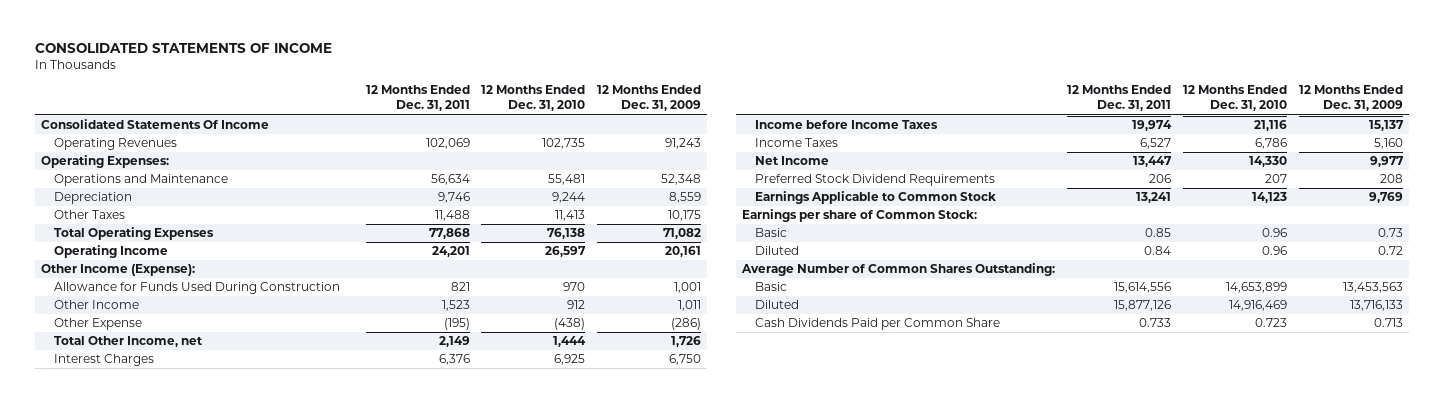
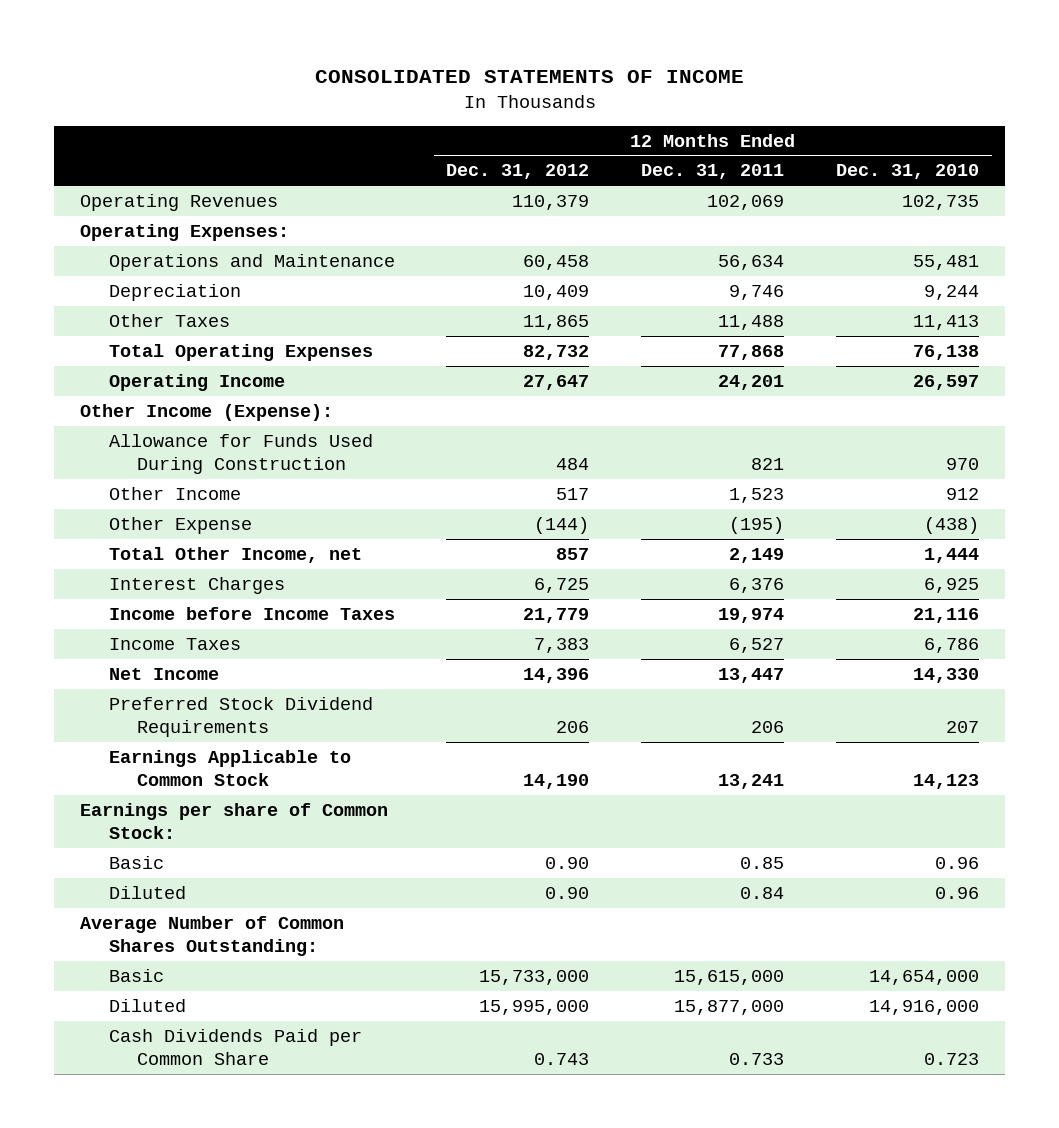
- | 12 Months Ended Dec. 31, 2011 | 12 Months Ended Dec. 31, 2010 | 12 Months Ended Dec. 31, 2009
+ | 12 Months Ended Dec. 31, 2012 | 12 Months Ended Dec. 31, 2011 | 12 Months Ended Dec. 31, 2010
- Consolidated Statements Of Income
- Basic | 15,614,556 | 14,653,899 | 13,453,563
- Diluted | 15,877,126 | 14,916,469 | 13,716,133
+ Basic | 15,733,000 | 15,615,000 | 14,654,000
+ Diluted | 15,995,000 | 15,877,000 | 14,916,000

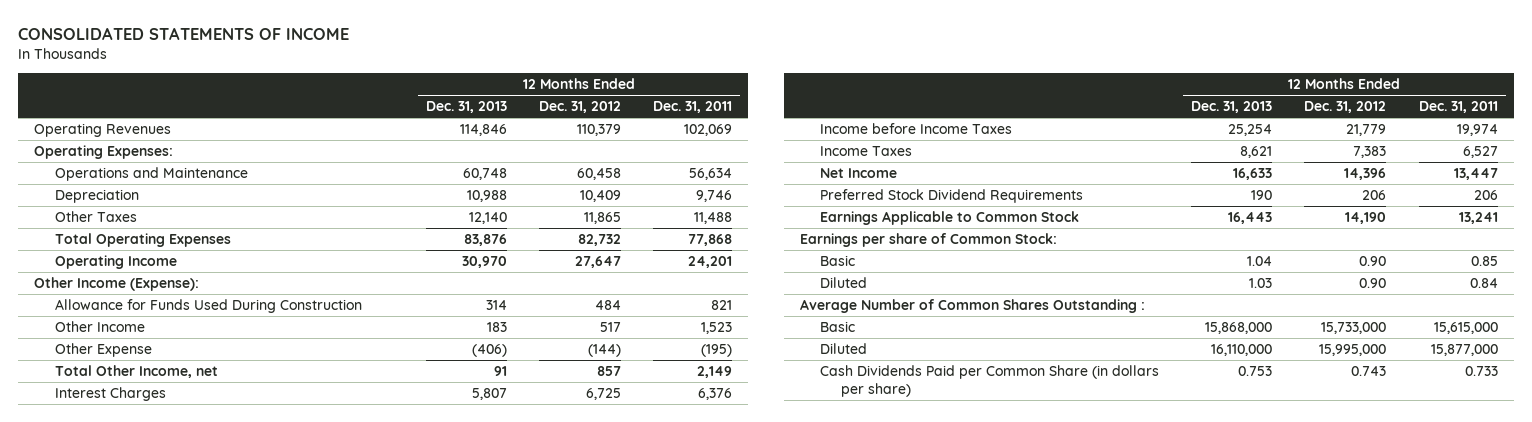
- | 12 Months Ended Dec. 31, 2012 | 12 Months Ended Dec. 31, 2011 | 12 Months Ended Dec. 31, 2010
+ | 12 Months Ended Dec. 31, 2013 | 12 Months Ended Dec. 31, 2012 | 12 Months Ended Dec. 31, 2011
- Average Number of Common Shares Outstanding:
+ Average Number of Common Shares Outstanding :
- Cash Dividends Paid per Common Share | 0.743 | 0.733 | 0.723
+ Cash Dividends Paid per Common Share (in dollars per share) | 0.753 | 0.743 | 0.733

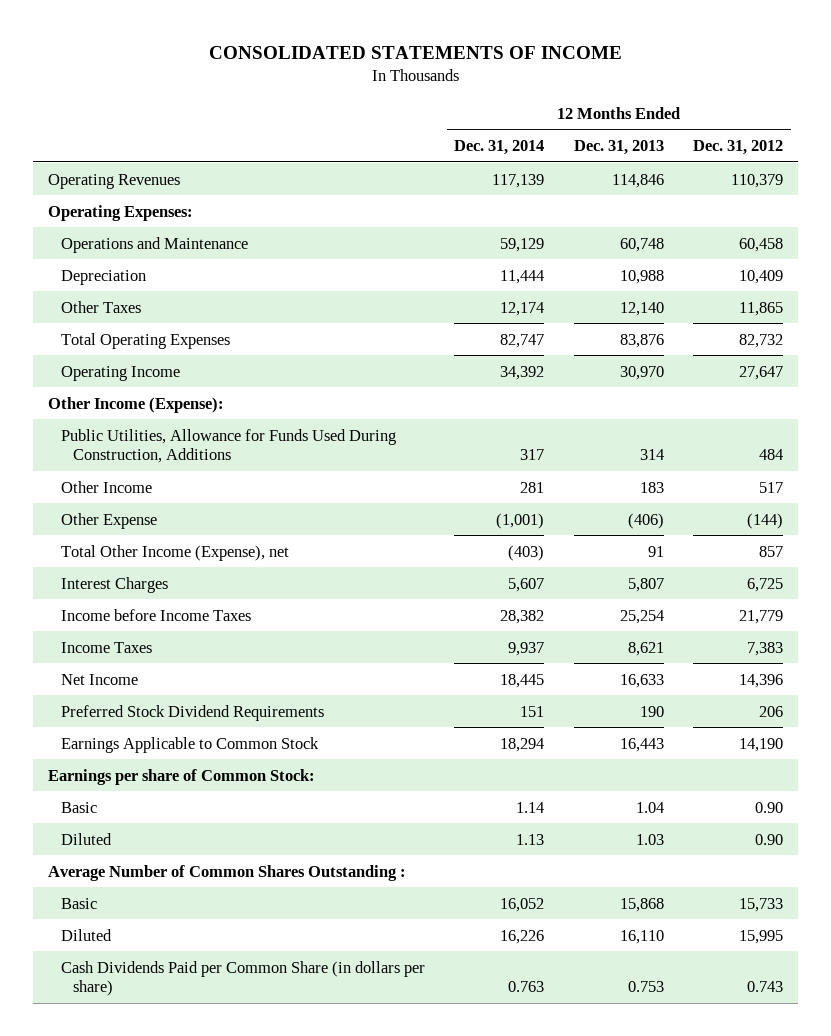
- | 12 Months Ended Dec. 31, 2013 | 12 Months Ended Dec. 31, 2012 | 12 Months Ended Dec. 31, 2011
+ | 12 Months Ended Dec. 31, 2014 | 12 Months Ended Dec. 31, 2013 | 12 Months Ended Dec. 31, 2012
- Allowance for Funds Used During Construction | 314 | 484 | 821
+ Public Utilities, Allowance for Funds Used During Construction, Additions | 317 | 314 | 484
- Total Other Income, net | 91 | 857 | 2,149
+ Total Other Income (Expense), net | (403) | 91 | 857
- Basic | 15,868,000 | 15,733,000 | 15,615,000
- Diluted | 16,110,000 | 15,995,000 | 15,877,000
+ Basic | 16,052 | 15,868 | 15,733
+ Diluted | 16,226 | 16,110 | 15,995

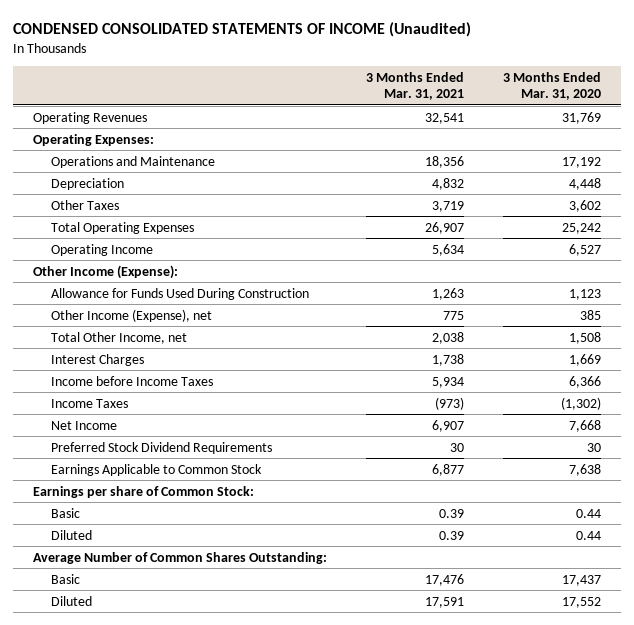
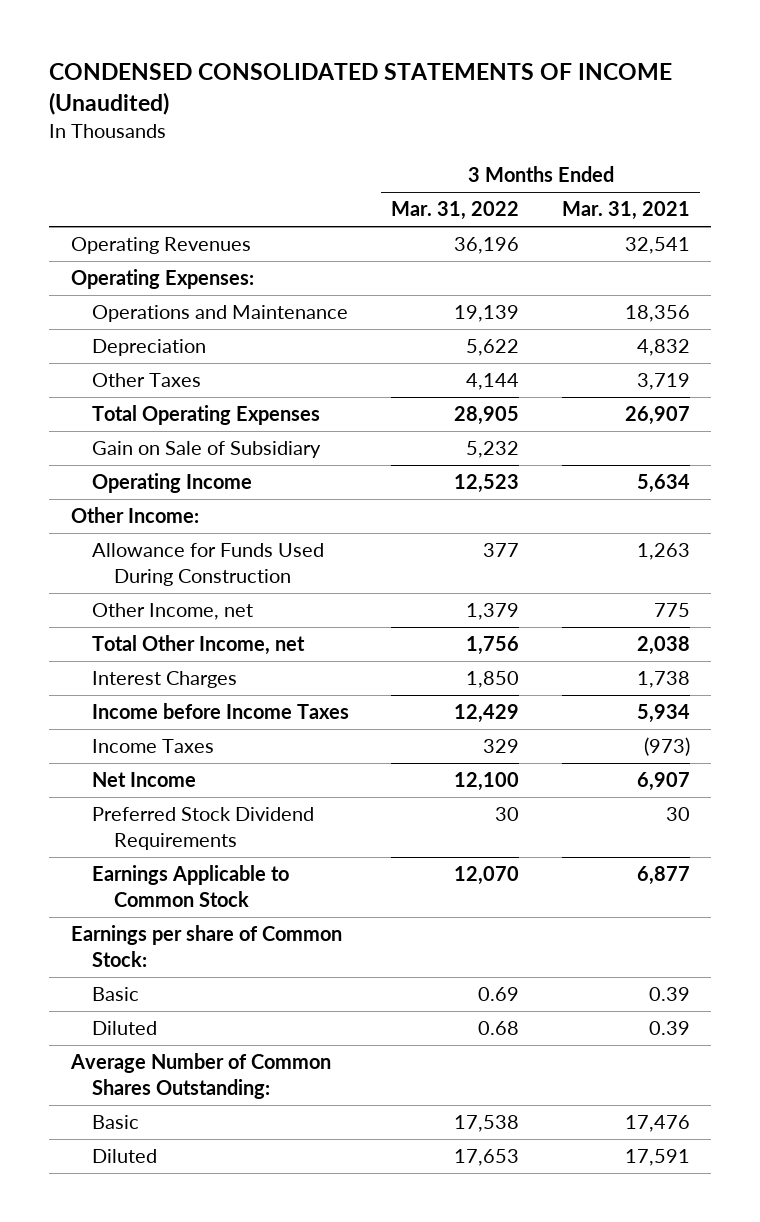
- | 3 Months Ended Mar. 31, 2021 | 3 Months Ended Mar. 31, 2020
+ | 3 Months Ended Mar. 31, 2022 | 3 Months Ended Mar. 31, 2021
+ Gain on Sale of Subsidiary | 5,232 |
- Other Income (Expense):
+ Other Income:
- Other Income (Expense), net | 775 | 385
+ Other Income, net | 1,379 | 775

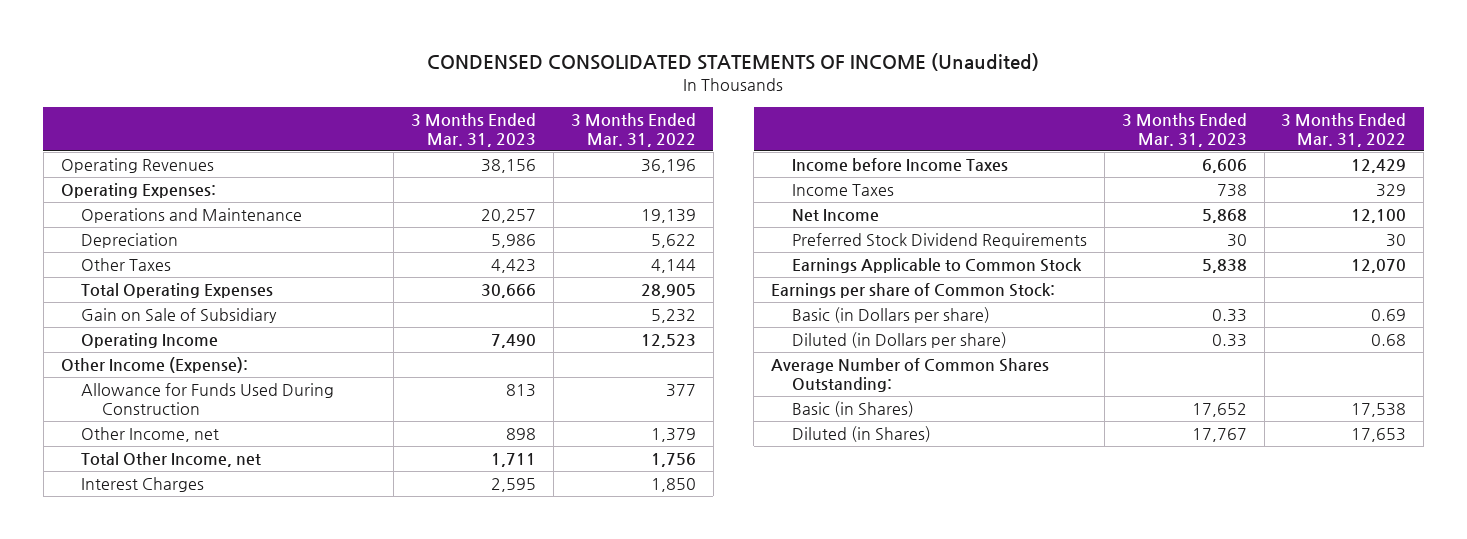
- | 3 Months Ended Mar. 31, 2022 | 3 Months Ended Mar. 31, 2021
+ | 3 Months Ended Mar. 31, 2023 | 3 Months Ended Mar. 31, 2022
- Other Income:
+ Other Income (Expense):
- Basic | 0.69 | 0.39
- Diluted | 0.68 | 0.39
+ Basic (in Dollars per share) | 0.33 | 0.69
+ Diluted (in Dollars per share) | 0.33 | 0.68
- Basic | 17,538 | 17,476
- Diluted | 17,653 | 17,591
+ Basic (in Shares) | 17,652 | 17,538
+ Diluted (in Shares) | 17,767 | 17,653

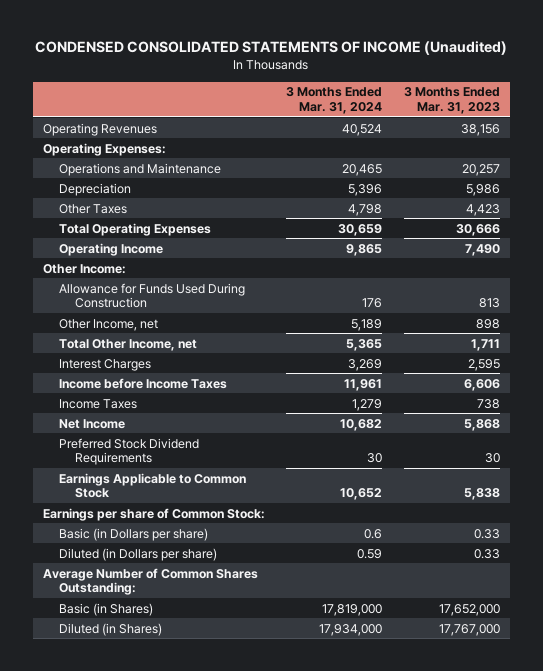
- | 3 Months Ended Mar. 31, 2023 | 3 Months Ended Mar. 31, 2022
+ | 3 Months Ended Mar. 31, 2024 | 3 Months Ended Mar. 31, 2023
- Gain on Sale of Subsidiary | | 5,232
- Other Income (Expense):
+ Other Income:
- Basic (in Shares) | 17,652 | 17,538
- Diluted (in Shares) | 17,767 | 17,653
+ Basic (in Shares) | 17,819,000 | 17,652,000
+ Diluted (in Shares) | 17,934,000 | 17,767,000

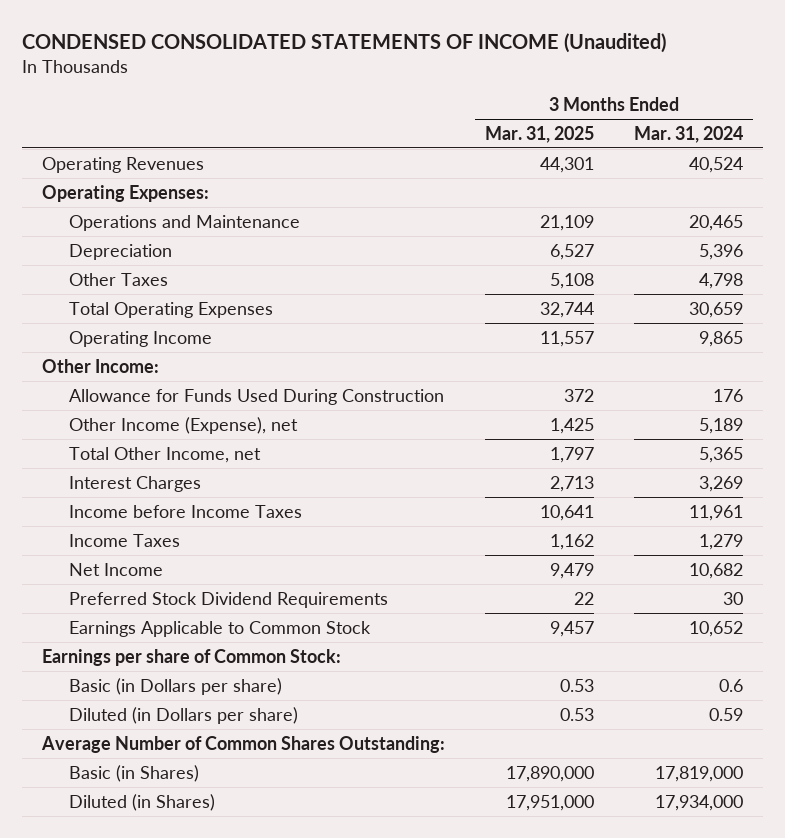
- | 3 Months Ended Mar. 31, 2024 | 3 Months Ended Mar. 31, 2023
+ | 3 Months Ended Mar. 31, 2025 | 3 Months Ended Mar. 31, 2024
- Other Income, net | 5,189 | 898
+ Other Income (Expense), net | 1,425 | 5,189

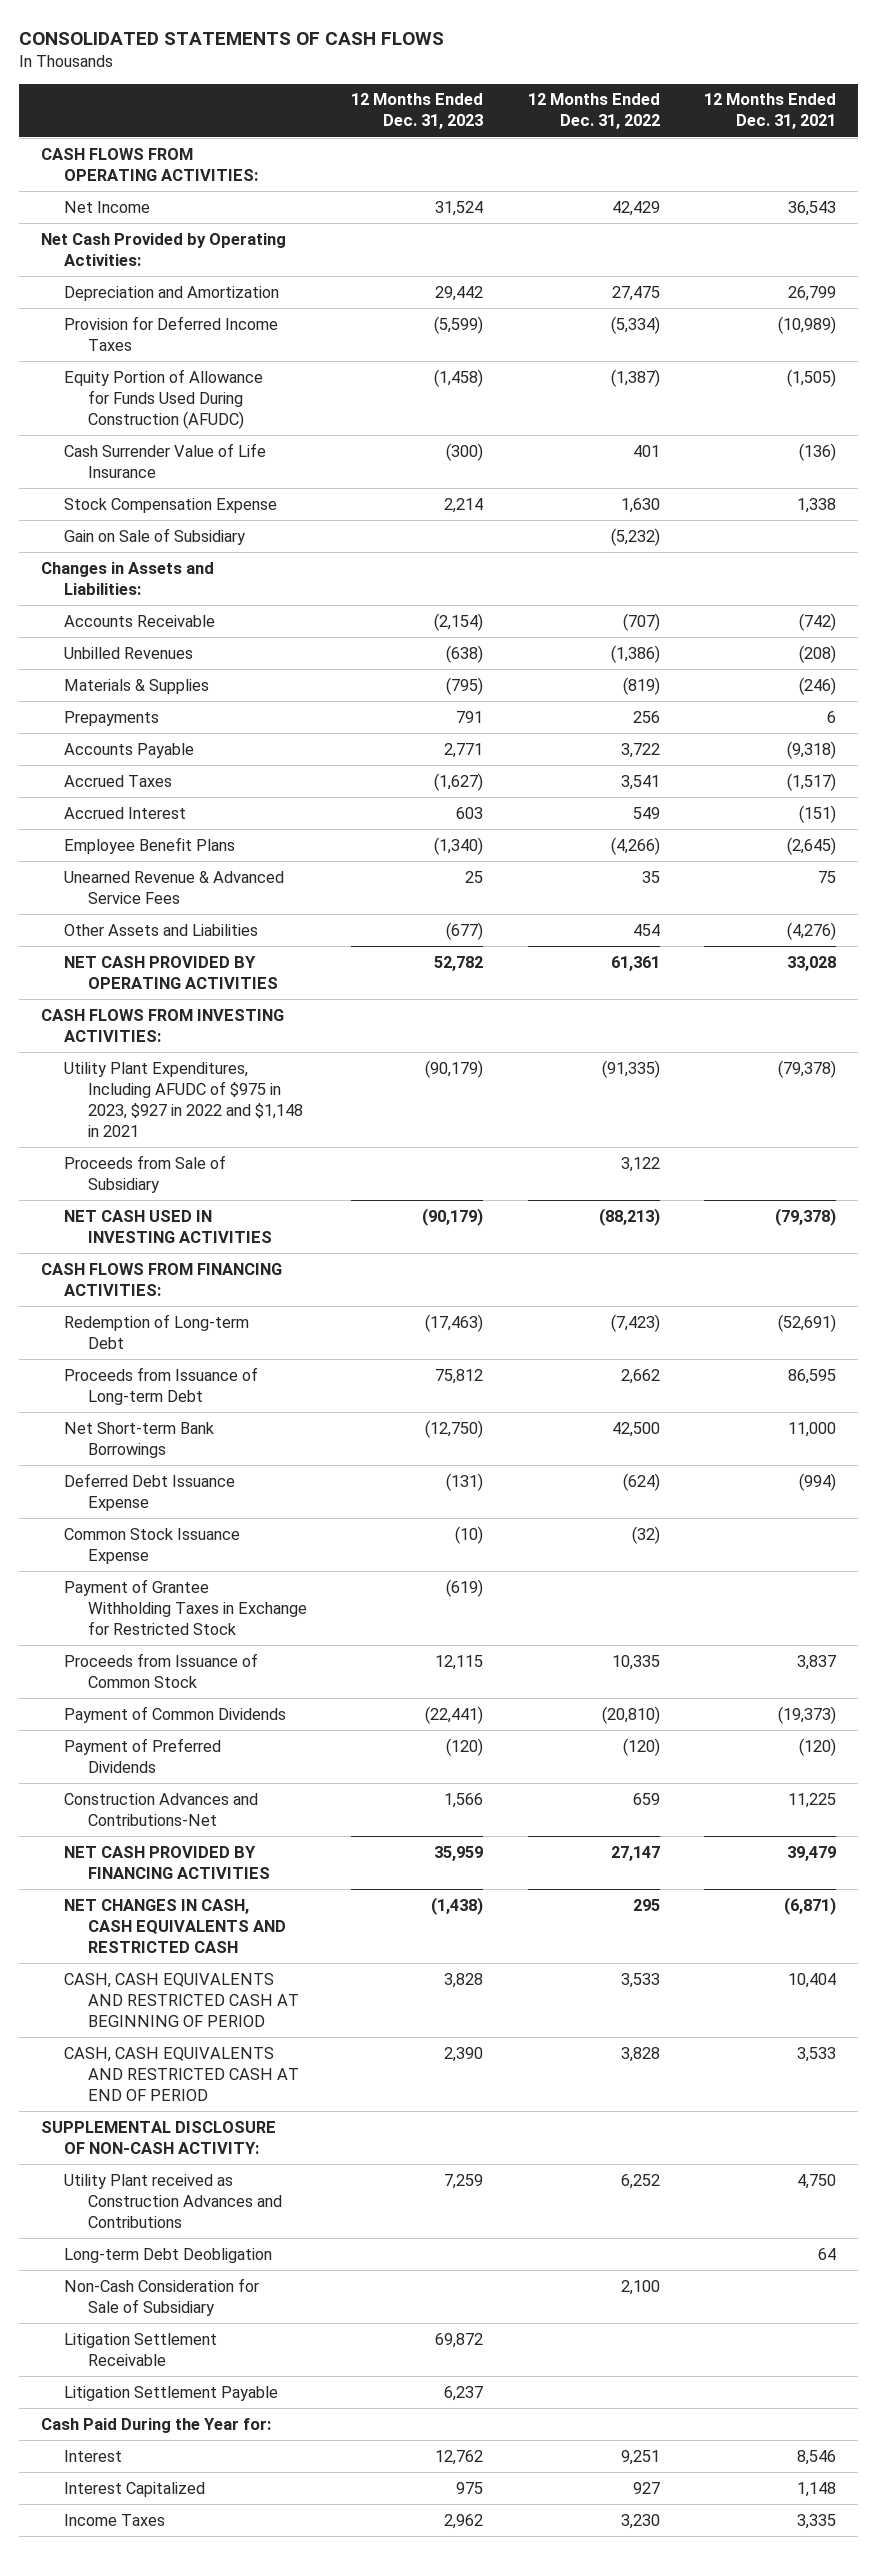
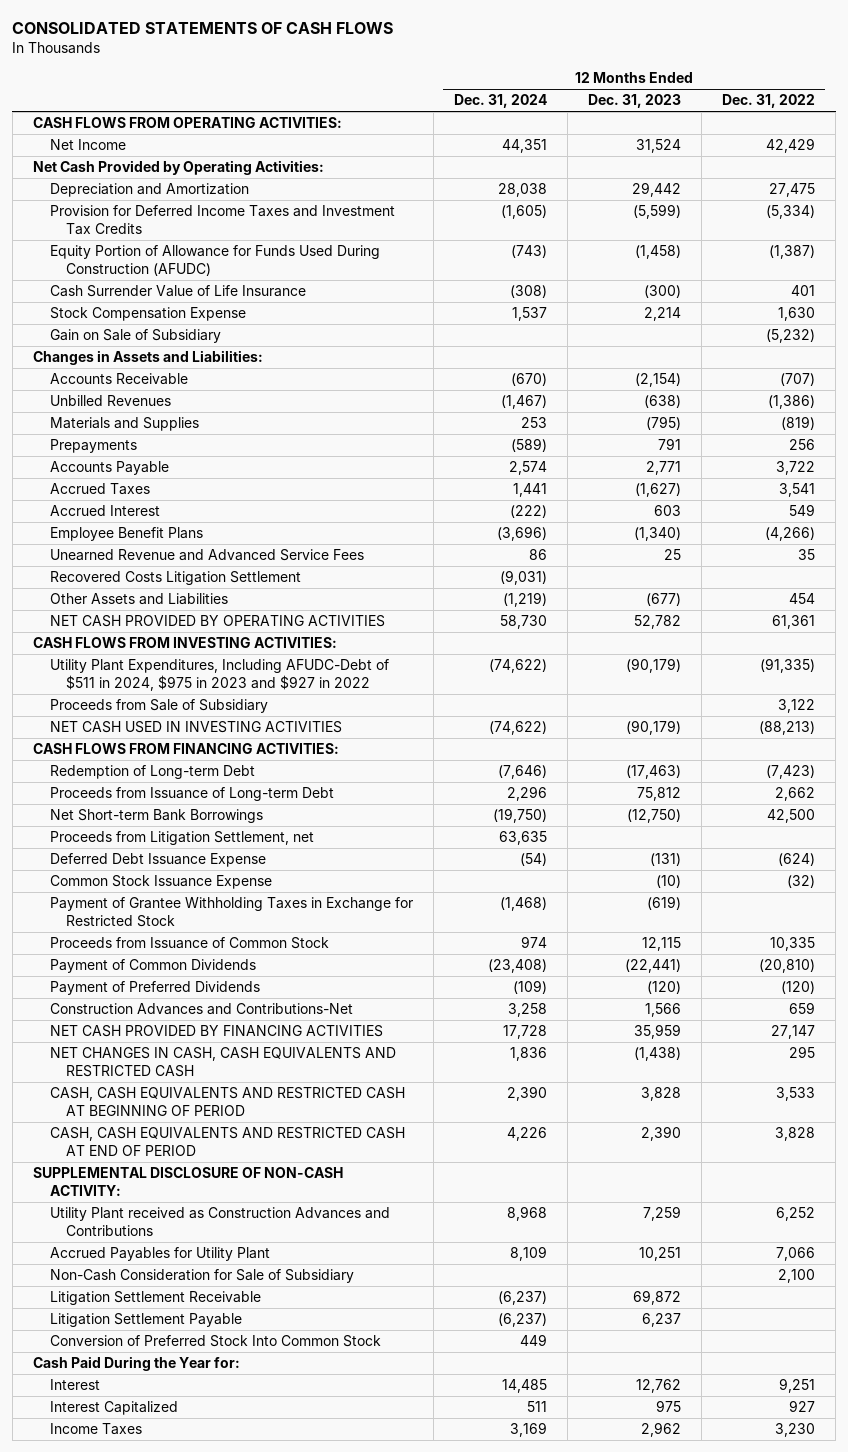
- | 12 Months Ended Dec. 31, 2023 | 12 Months Ended Dec. 31, 2022 | 12 Months Ended Dec. 31, 2021
+ | 12 Months Ended Dec. 31, 2024 | 12 Months Ended Dec. 31, 2023 | 12 Months Ended Dec. 31, 2022
- Provision for Deferred Income Taxes | (5,599) | (5,334) | (10,989)
+ Provision for Deferred Income Taxes and Investment Tax Credits | (1,605) | (5,599) | (5,334)
- Materials & Supplies | (795) | (819) | (246)
+ Materials and Supplies | 253 | (795) | (819)
- Unearned Revenue & Advanced Service Fees | 25 | 35 | 75
+ Unearned Revenue and Advanced Service Fees | 86 | 25 | 35
+ Recovered Costs Litigation Settlement | (9,031) | |
- Utility Plant Expenditures, Including AFUDC of $975 in 2023, $927 in 2022 and $1,148 in 2021 | (90,179) | (91,335) | (79,378)
+ Utility Plant Expenditures, Including AFUDC-Debt of $511 in 2024, $975 in 2023 and $927 in 2022 | (74,622) | (90,179) | (91,335)
+ Proceeds from Litigation Settlement, net | 63,635 | |
- Long-term Debt Deobligation | | | 64
+ Accrued Payables for Utility Plant | 8,109 | 10,251 | 7,066
+ Conversion of Preferred Stock Into Common Stock | 449 | |

